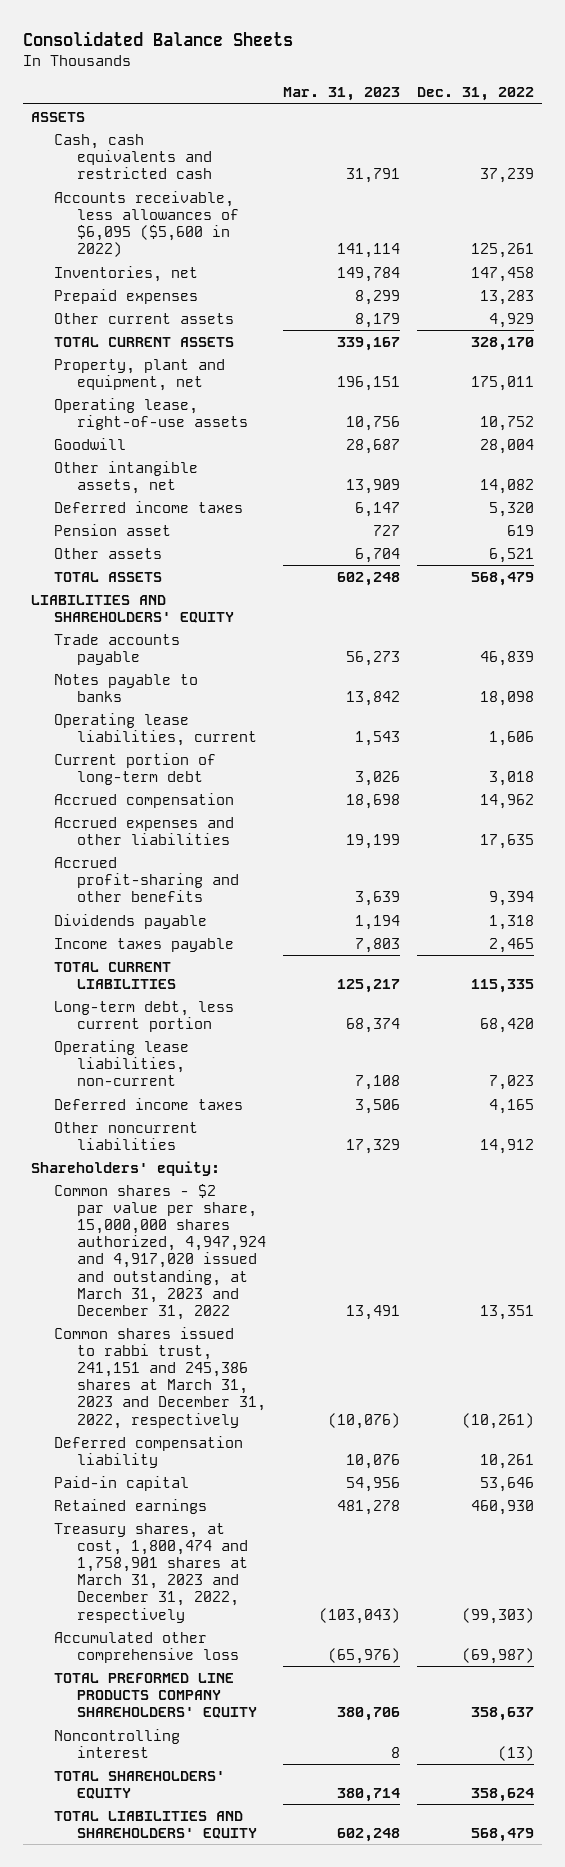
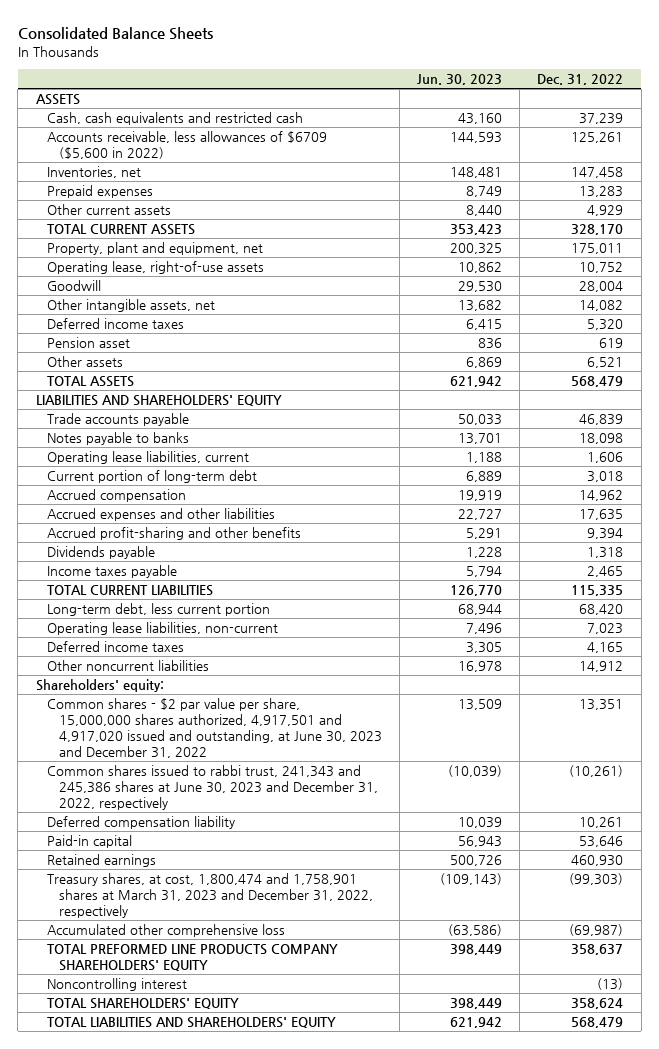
- | Mar. 31, 2023 | Dec. 31, 2022
+ | Jun. 30, 2023 | Dec. 31, 2022
- Accounts receivable, less allowances of $6,095 ($5,600 in 2022) | 141,114 | 125,261
+ Accounts receivable, less allowances of $6709 ($5,600 in 2022) | 144,593 | 125,261
- Common shares - $2 par value per share, 15,000,000 shares authorized, 4,947,924 and 4,917,020 issued and outstanding, at March 31, 2023 and December 31, 2022 | 13,491 | 13,351
- Common shares issued to rabbi trust, 241,151 and 245,386 shares at March 31, 2023 and December 31, 2022, respectively | (10,076) | (10,261)
+ Common shares - $2 par value per share, 15,000,000 shares authorized, 4,917,501 and 4,917,020 issued and outstanding, at June 30, 2023 and December 31, 2022 | 13,509 | 13,351
+ Common shares issued to rabbi trust, 241,343 and 245,386 shares at June 30, 2023 and December 31, 2022, respectively | (10,039) | (10,261)

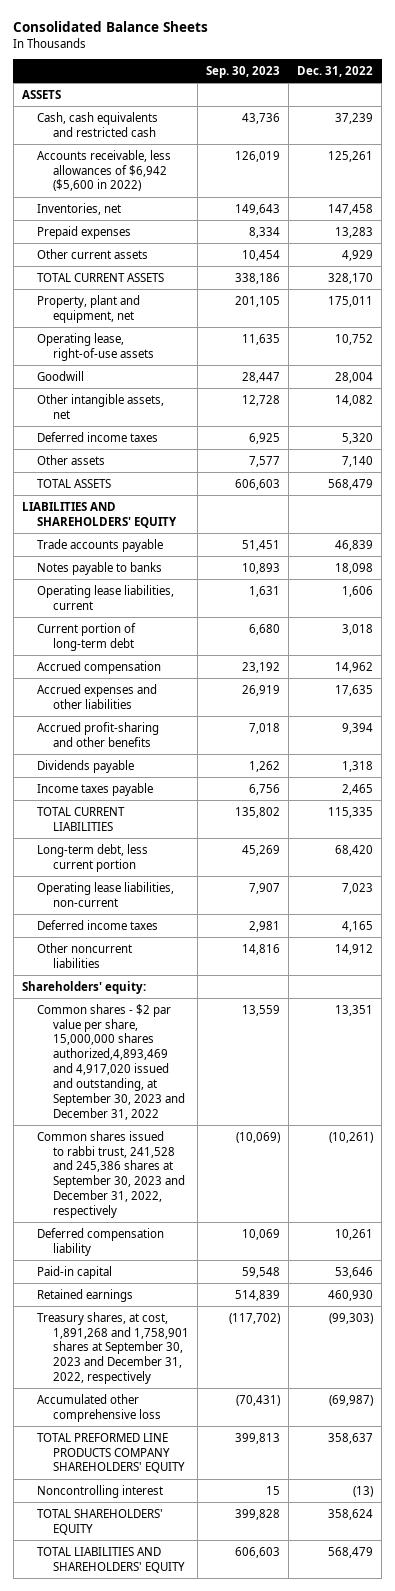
- | Jun. 30, 2023 | Dec. 31, 2022
+ | Sep. 30, 2023 | Dec. 31, 2022
- Accounts receivable, less allowances of $6709 ($5,600 in 2022) | 144,593 | 125,261
+ Accounts receivable, less allowances of $6,942 ($5,600 in 2022) | 126,019 | 125,261
- Pension asset | 836 | 619
- Other assets | 6,869 | 6,521
+ Other assets | 7,577 | 7,140
- Common shares - $2 par value per share, 15,000,000 shares authorized, 4,917,501 and 4,917,020 issued and outstanding, at June 30, 2023 and December 31, 2022 | 13,509 | 13,351
- Common shares issued to rabbi trust, 241,343 and 245,386 shares at June 30, 2023 and December 31, 2022, respectively | (10,039) | (10,261)
+ Common shares - $2 par value per share, 15,000,000 shares authorized,4,893,469 and 4,917,020 issued and outstanding, at September 30, 2023 and December 31, 2022 | 13,559 | 13,351
+ Common shares issued to rabbi trust, 241,528 and 245,386 shares at September 30, 2023 and December 31, 2022, respectively | (10,069) | (10,261)
- Treasury shares, at cost, 1,800,474 and 1,758,901 shares at March 31, 2023 and December 31, 2022, respectively | (109,143) | (99,303)
+ Treasury shares, at cost, 1,891,268 and 1,758,901 shares at September 30, 2023 and December 31, 2022, respectively | (117,702) | (99,303)

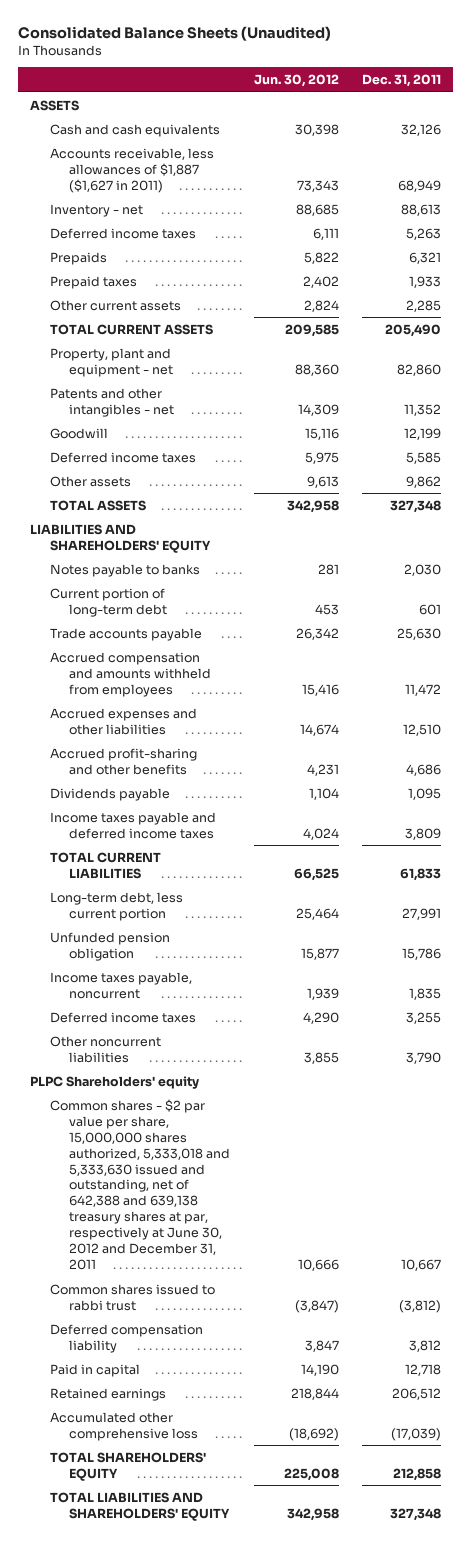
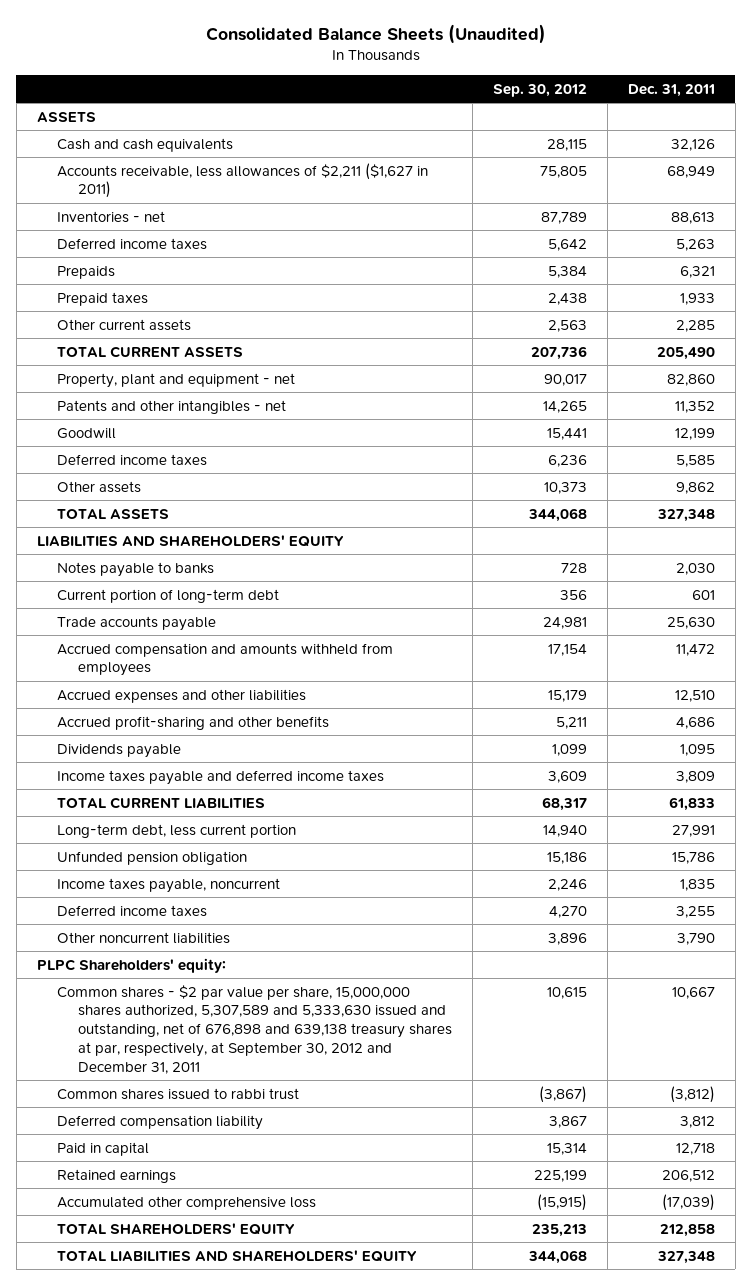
- | Jun. 30, 2012 | Dec. 31, 2011
+ | Sep. 30, 2012 | Dec. 31, 2011
- Accounts receivable, less allowances of $1,887 ($1,627 in 2011) | 73,343 | 68,949
- Inventory - net | 88,685 | 88,613
+ Accounts receivable, less allowances of $2,211 ($1,627 in 2011) | 75,805 | 68,949
+ Inventories - net | 87,789 | 88,613
- PLPC Shareholders' equity
- Common shares - $2 par value per share, 15,000,000 shares authorized, 5,333,018 and 5,333,630 issued and outstanding, net of 642,388 and 639,138 treasury shares at par, respectively at June 30, 2012 and December 31, 2011 | 10,666 | 10,667
+ PLPC Shareholders' equity:
+ Common shares - $2 par value per share, 15,000,000 shares authorized, 5,307,589 and 5,333,630 issued and outstanding, net of 676,898 and 639,138 treasury shares at par, respectively, at September 30, 2012 and December 31, 2011 | 10,615 | 10,667

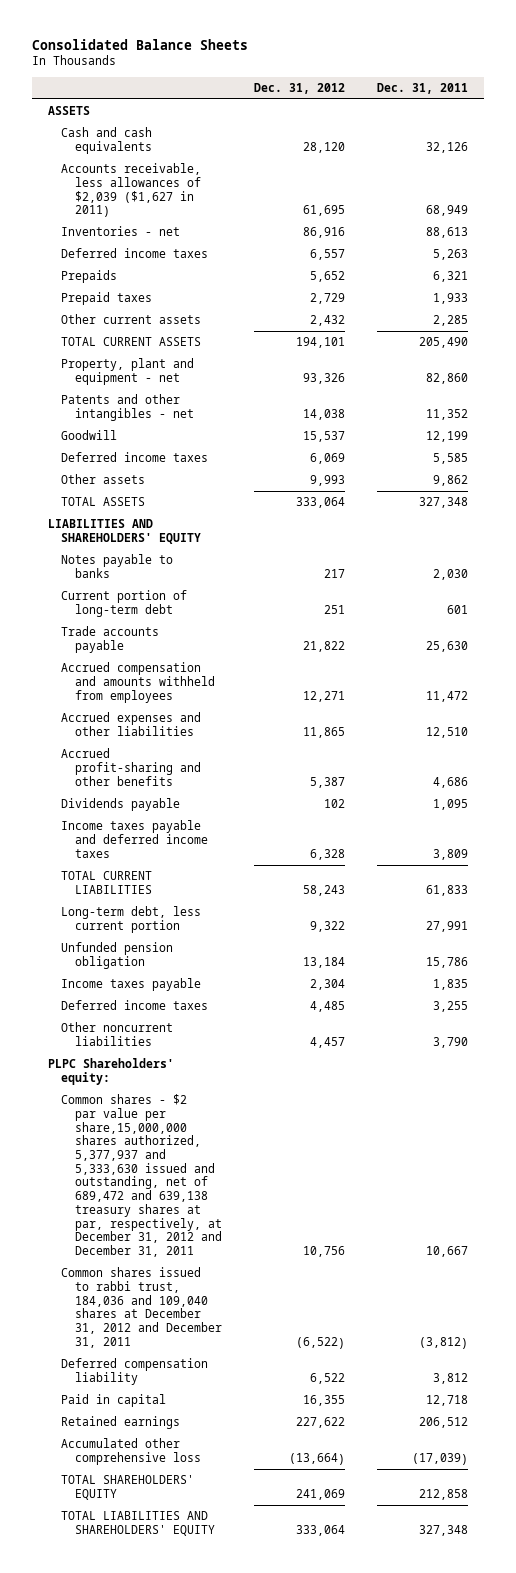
- Consolidated Balance Sheets (Unaudited)
+ Consolidated Balance Sheets
- | Sep. 30, 2012 | Dec. 31, 2011
+ | Dec. 31, 2012 | Dec. 31, 2011
- Accounts receivable, less allowances of $2,211 ($1,627 in 2011) | 75,805 | 68,949
+ Accounts receivable, less allowances of $2,039 ($1,627 in 2011) | 61,695 | 68,949
- Income taxes payable, noncurrent | 2,246 | 1,835
+ Income taxes payable | 2,304 | 1,835
- Common shares - $2 par value per share, 15,000,000 shares authorized, 5,307,589 and 5,333,630 issued and outstanding, net of 676,898 and 639,138 treasury shares at par, respectively, at September 30, 2012 and December 31, 2011 | 10,615 | 10,667
- Common shares issued to rabbi trust | (3,867) | (3,812)
+ Common shares - $2 par value per share,15,000,000 shares authorized, 5,377,937 and 5,333,630 issued and outstanding, net of 689,472 and 639,138 treasury shares at par, respectively, at December 31, 2012 and December 31, 2011 | 10,756 | 10,667
+ Common shares issued to rabbi trust, 184,036 and 109,040 shares at December 31, 2012 and December 31, 2011 | (6,522) | (3,812)

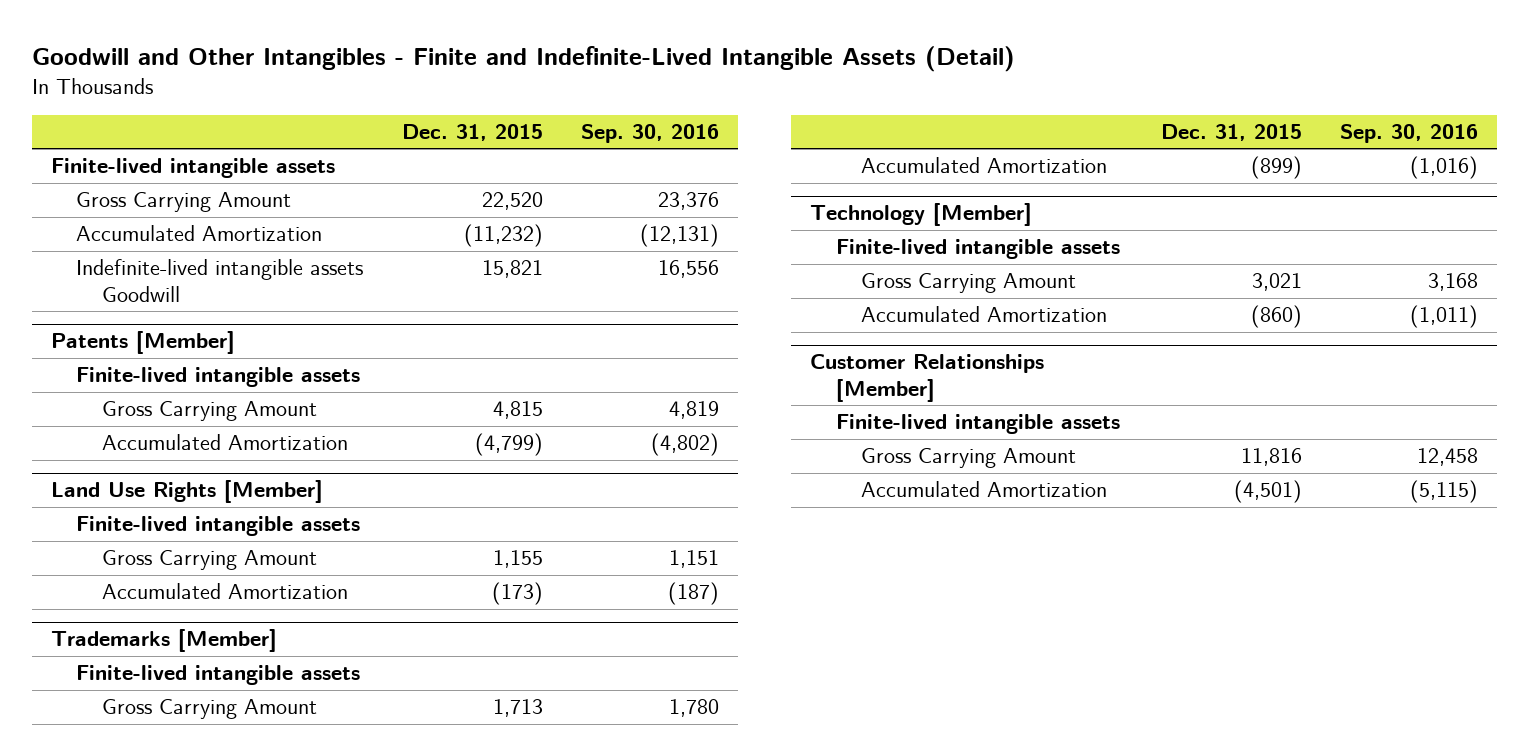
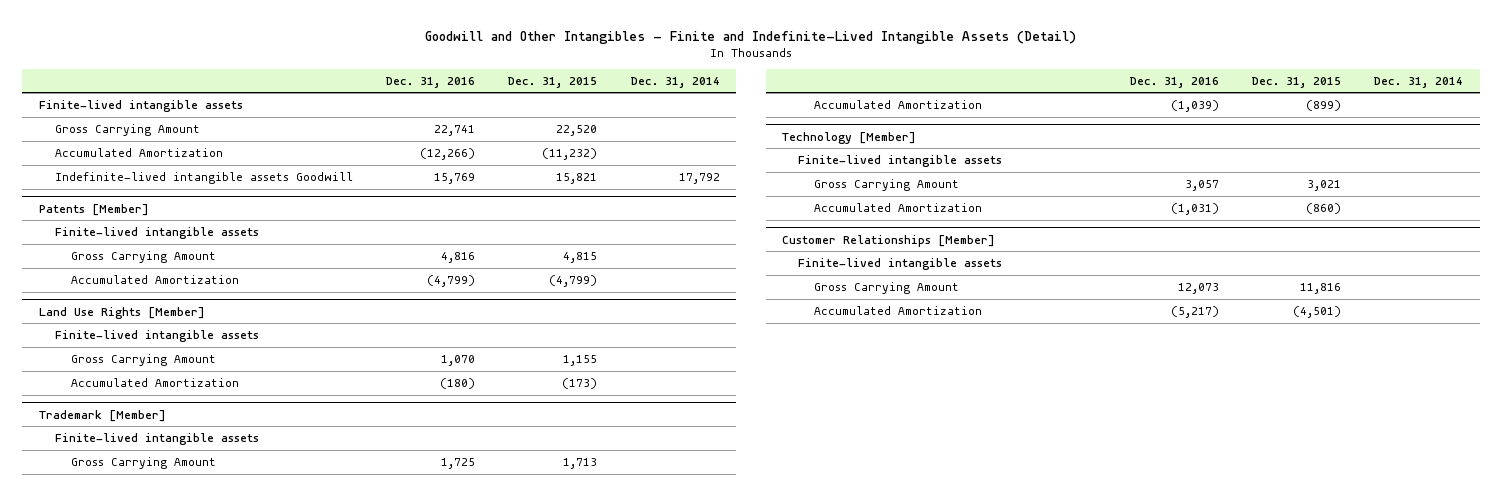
- | Dec. 31, 2015 | Sep. 30, 2016
+ | Dec. 31, 2016 | Dec. 31, 2015 | Dec. 31, 2014
- Trademarks [Member]
+ Trademark [Member]

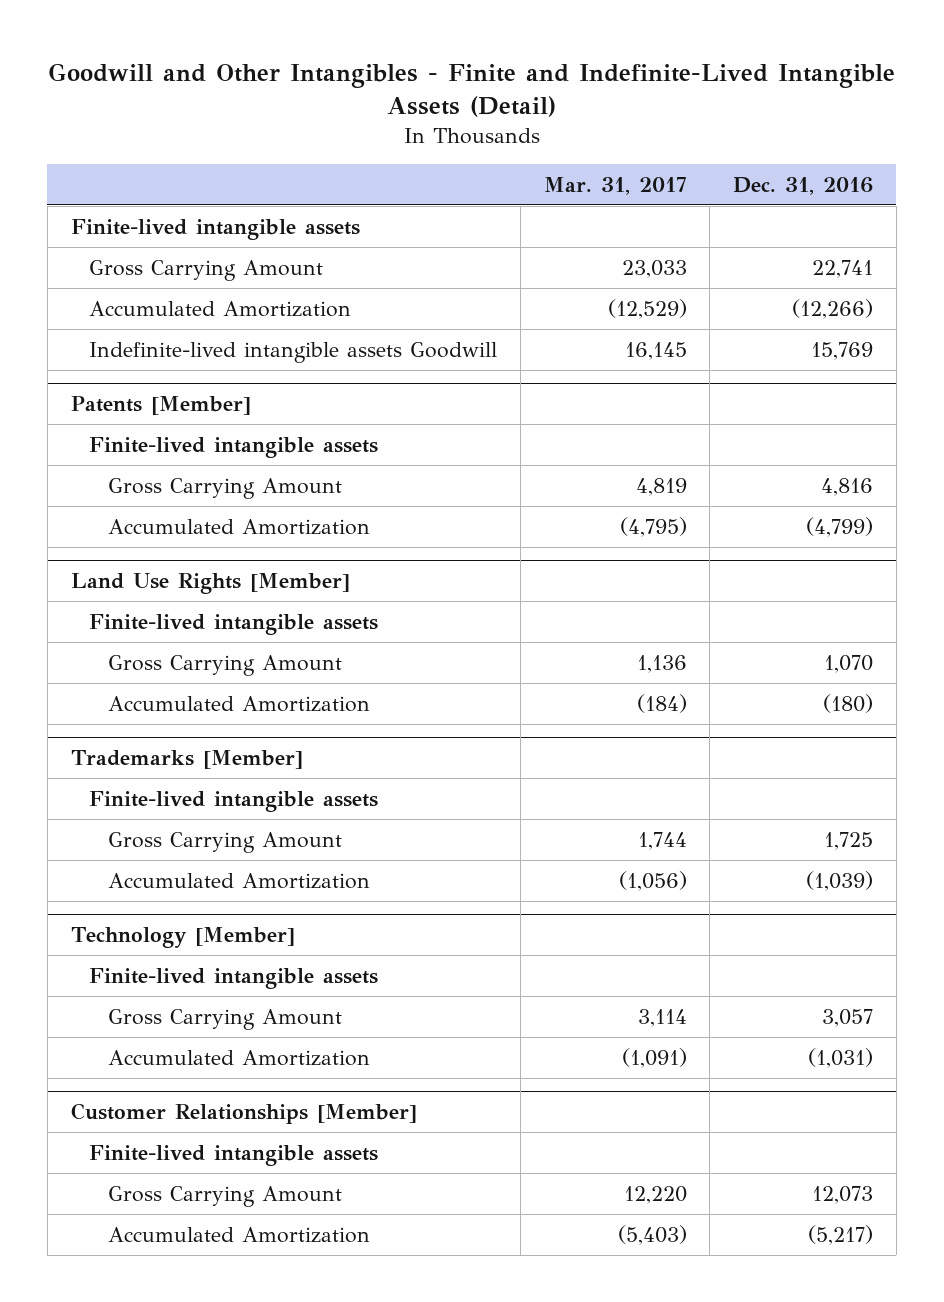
- | Dec. 31, 2016 | Dec. 31, 2015 | Dec. 31, 2014
+ | Mar. 31, 2017 | Dec. 31, 2016
- Trademark [Member]
+ Trademarks [Member]

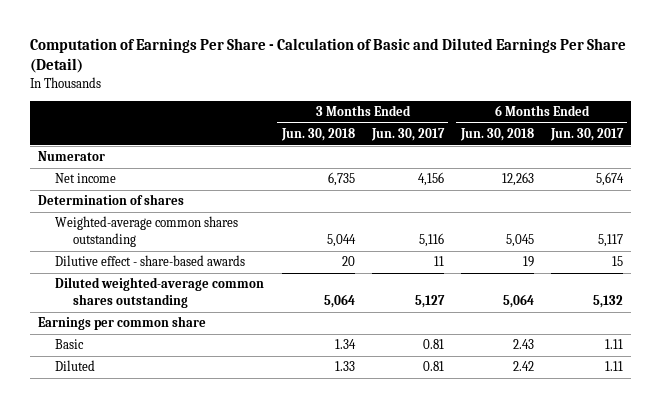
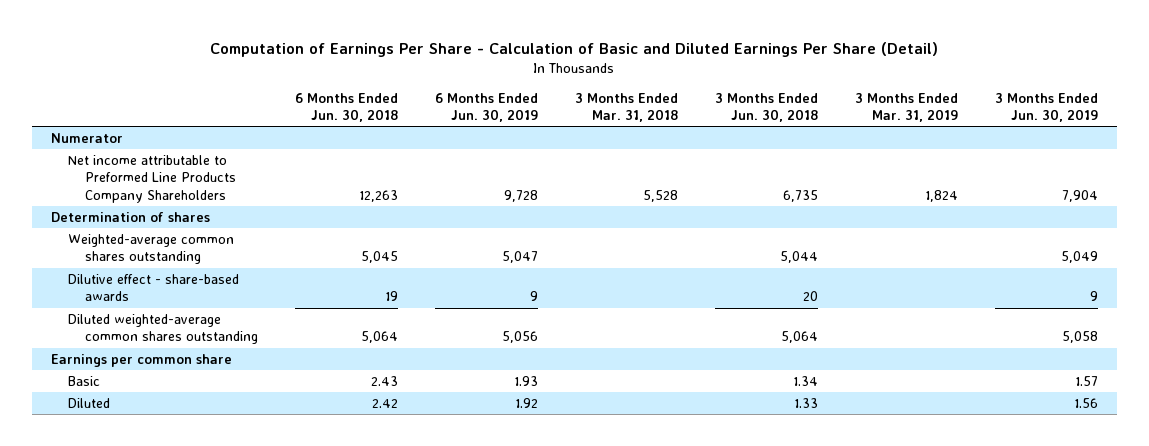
- | 3 Months Ended Jun. 30, 2018 | 3 Months Ended Jun. 30, 2017 | 6 Months Ended Jun. 30, 2018 | 6 Months Ended Jun. 30, 2017
+ | 6 Months Ended Jun. 30, 2018 | 6 Months Ended Jun. 30, 2019 | 3 Months Ended Mar. 31, 2018 | 3 Months Ended Jun. 30, 2018 | 3 Months Ended Mar. 31, 2019 | 3 Months Ended Jun. 30, 2019
- Net income | 6,735 | 4,156 | 12,263 | 5,674
+ Net income attributable to Preformed Line Products Company Shareholders | 12,263 | 9,728 | 5,528 | 6,735 | 1,824 | 7,904

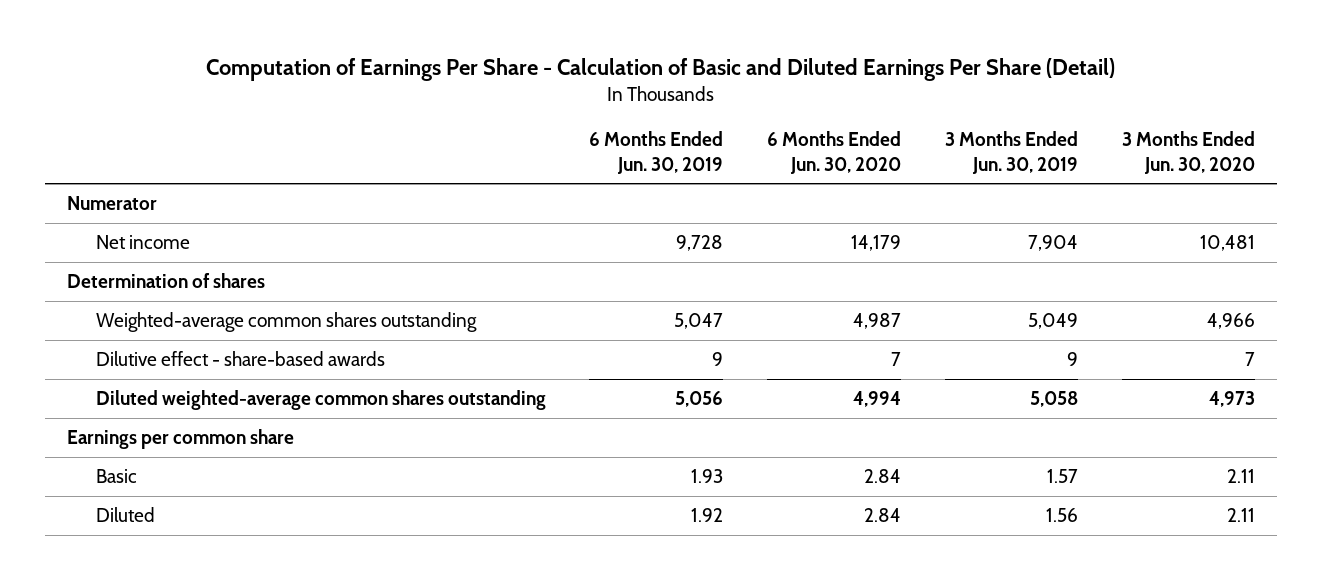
- | 6 Months Ended Jun. 30, 2018 | 6 Months Ended Jun. 30, 2019 | 3 Months Ended Mar. 31, 2018 | 3 Months Ended Jun. 30, 2018 | 3 Months Ended Mar. 31, 2019 | 3 Months Ended Jun. 30, 2019
+ | 6 Months Ended Jun. 30, 2019 | 6 Months Ended Jun. 30, 2020 | 3 Months Ended Jun. 30, 2019 | 3 Months Ended Jun. 30, 2020
- Net income attributable to Preformed Line Products Company Shareholders | 12,263 | 9,728 | 5,528 | 6,735 | 1,824 | 7,904
+ Net income | 9,728 | 14,179 | 7,904 | 10,481

